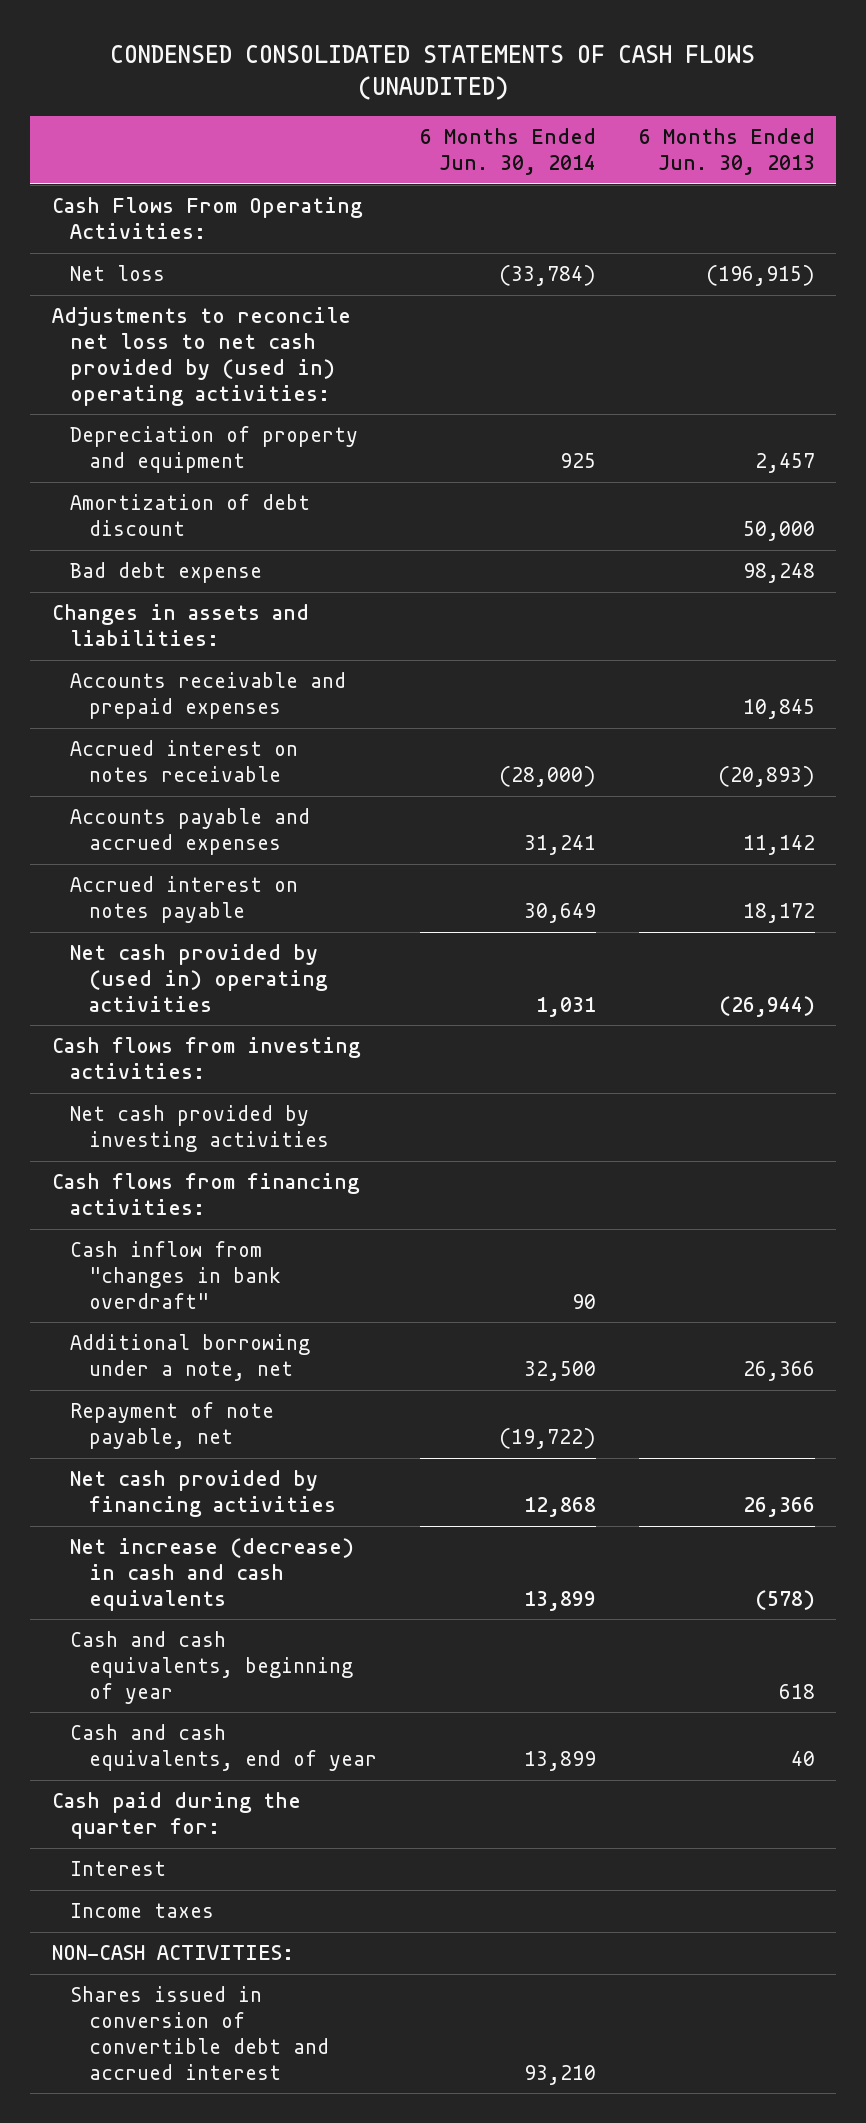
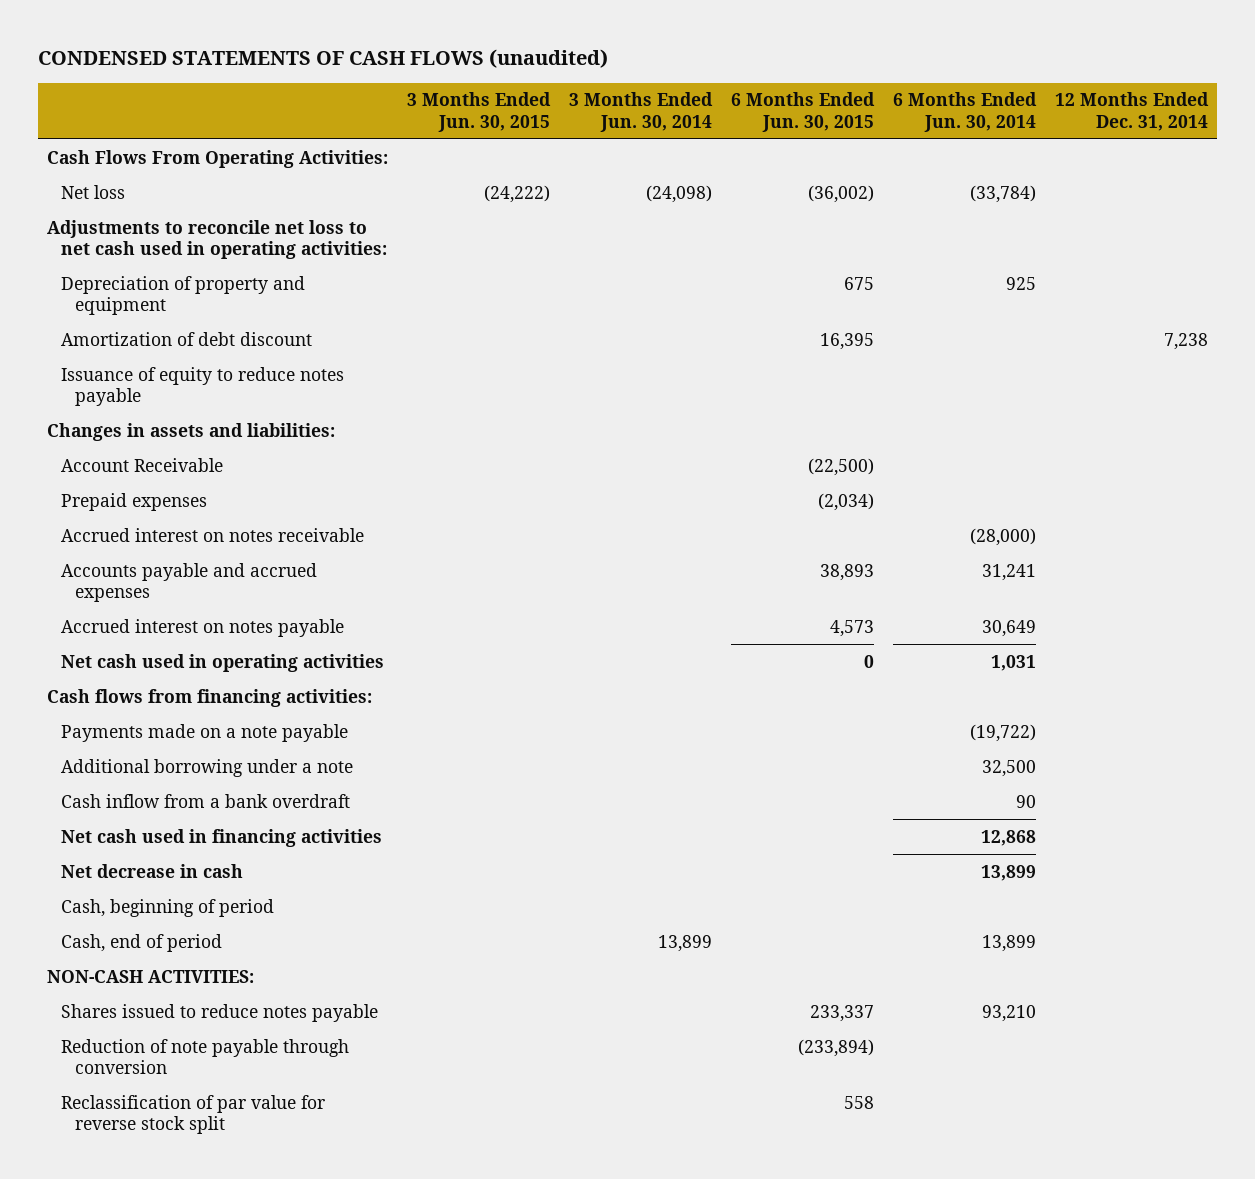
- CONDENSED CONSOLIDATED STATEMENTS OF CASH FLOWS (UNAUDITED)
+ CONDENSED STATEMENTS OF CASH FLOWS (unaudited)
- | 6 Months Ended Jun. 30, 2014 | 6 Months Ended Jun. 30, 2013
+ | 3 Months Ended Jun. 30, 2015 | 3 Months Ended Jun. 30, 2014 | 6 Months Ended Jun. 30, 2015 | 6 Months Ended Jun. 30, 2014 | 12 Months Ended Dec. 31, 2014
- Adjustments to reconcile net loss to net cash provided by (used in) operating activities:
+ Adjustments to reconcile net loss to net cash used in operating activities:
- Bad debt expense | | 98,248
+ Issuance of equity to reduce notes payable
- Accounts receivable and prepaid expenses | | 10,845
+ Account Receivable | | | (22,500) | |
+ Prepaid expenses | | | (2,034) | |
- Net cash provided by (used in) operating activities | 1,031 | (26,944)
- Cash flows from investing activities:
- Net cash provided by investing activities
+ Net cash used in operating activities | | | 0 | 1,031 |
- Cash inflow from "changes in bank overdraft" | 90 |
- Additional borrowing under a note, net | 32,500 | 26,366
- Repayment of note payable, net | (19,722) |
- Net cash provided by financing activities | 12,868 | 26,366
- Net increase (decrease) in cash and cash equivalents | 13,899 | (578)
- Cash and cash equivalents, beginning of year | | 618
- Cash and cash equivalents, end of year | 13,899 | 40
- Cash paid during the quarter for:
- Interest
- Income taxes
+ Payments made on a note payable | | | | (19,722) |
+ Additional borrowing under a note | | | | 32,500 |
+ Cash inflow from a bank overdraft | | | | 90 |
+ Net cash used in financing activities | | | | 12,868 |
+ Net decrease in cash | | | | 13,899 |
+ Cash, beginning of period
+ Cash, end of period | | 13,899 | | 13,899 |
- Shares issued in conversion of convertible debt and accrued interest | 93,210 |
+ Shares issued to reduce notes payable | | | 233,337 | 93,210 |
+ Reduction of note payable through conversion | | | (233,894) | |
+ Reclassification of par value for reverse stock split | | | 558 | |

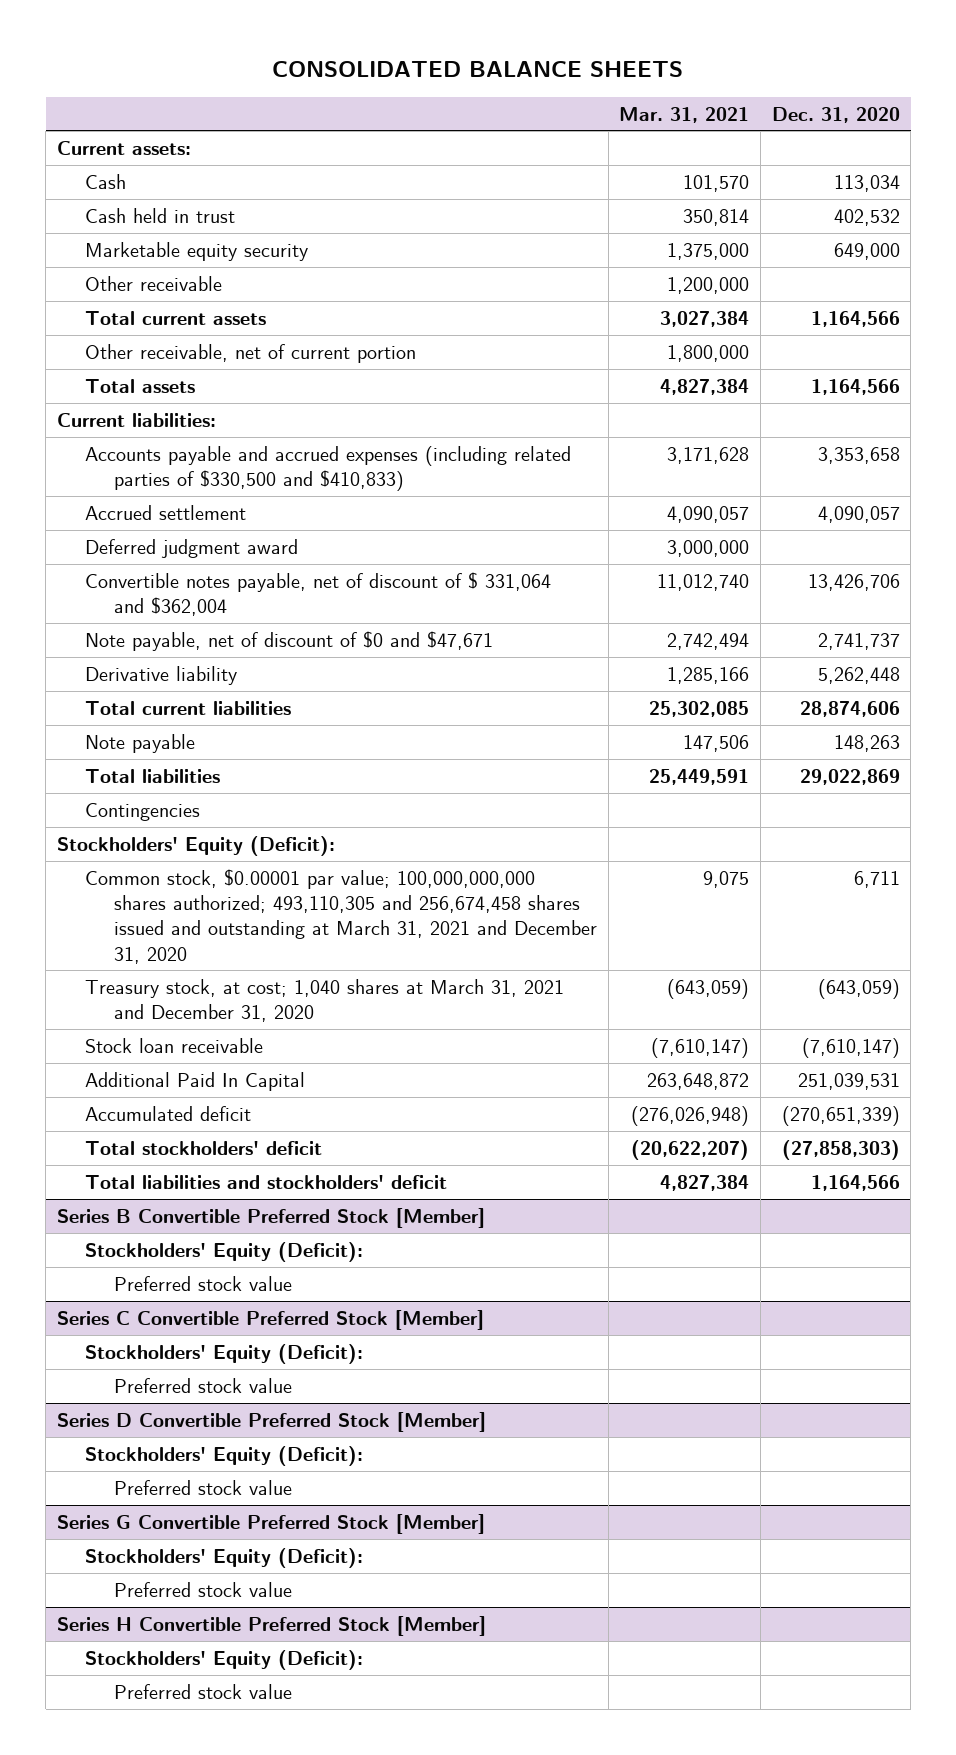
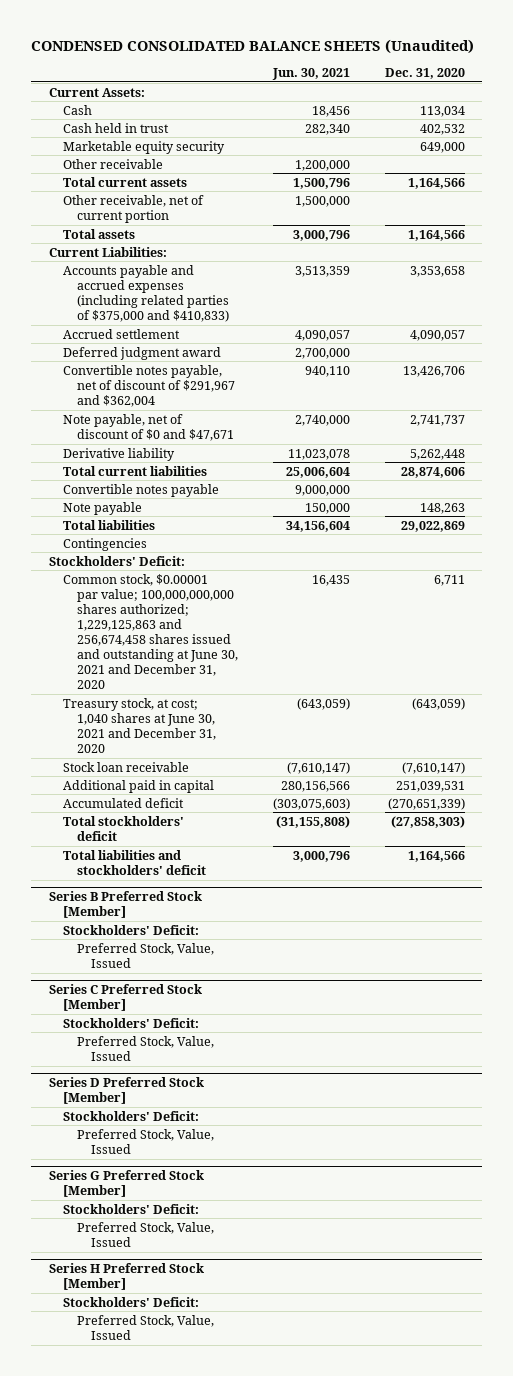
- CONSOLIDATED BALANCE SHEETS
+ CONDENSED CONSOLIDATED BALANCE SHEETS (Unaudited)
- | Mar. 31, 2021 | Dec. 31, 2020
+ | Jun. 30, 2021 | Dec. 31, 2020
- Current assets:
+ Current Assets:
- Current liabilities:
- Accounts payable and accrued expenses (including related parties of $330,500 and $410,833) | 3,171,628 | 3,353,658
+ Current Liabilities:
+ Accounts payable and accrued expenses (including related parties of $375,000 and $410,833) | 3,513,359 | 3,353,658
- Convertible notes payable, net of discount of $ 331,064 and $362,004 | 11,012,740 | 13,426,706
+ Convertible notes payable, net of discount of $291,967 and $362,004 | 940,110 | 13,426,706
+ Convertible notes payable | 9,000,000 |
- Stockholders' Equity (Deficit):
- Common stock, $0.00001 par value; 100,000,000,000 shares authorized; 493,110,305 and 256,674,458 shares issued and outstanding at March 31, 2021 and December 31, 2020 | 9,075 | 6,711
- Treasury stock, at cost; 1,040 shares at March 31, 2021 and December 31, 2020 | (643,059) | (643,059)
+ Stockholders' Deficit:
+ Common stock, $0.00001 par value; 100,000,000,000 shares authorized; 1,229,125,863 and 256,674,458 shares issued and outstanding at June 30, 2021 and December 31, 2020 | 16,435 | 6,711
+ Treasury stock, at cost; 1,040 shares at June 30, 2021 and December 31, 2020 | (643,059) | (643,059)
- Additional Paid In Capital | 263,648,872 | 251,039,531
+ Additional paid in capital | 280,156,566 | 251,039,531
- Series B Convertible Preferred Stock [Member]
- Stockholders' Equity (Deficit):
- Preferred stock value
- Series C Convertible Preferred Stock [Member]
- Stockholders' Equity (Deficit):
- Preferred stock value
- Series D Convertible Preferred Stock [Member]
- Stockholders' Equity (Deficit):
- Preferred stock value
- Series G Convertible Preferred Stock [Member]
- Stockholders' Equity (Deficit):
- Preferred stock value
- Series H Convertible Preferred Stock [Member]
- Stockholders' Equity (Deficit):
- Preferred stock value
+ Series B Preferred Stock [Member]
+ Stockholders' Deficit:
+ Preferred Stock, Value, Issued
+ Series C Preferred Stock [Member]
+ Stockholders' Deficit:
+ Preferred Stock, Value, Issued
+ Series D Preferred Stock [Member]
+ Stockholders' Deficit:
+ Preferred Stock, Value, Issued
+ Series G Preferred Stock [Member]
+ Stockholders' Deficit:
+ Preferred Stock, Value, Issued
+ Series H Preferred Stock [Member]
+ Stockholders' Deficit:
+ Preferred Stock, Value, Issued

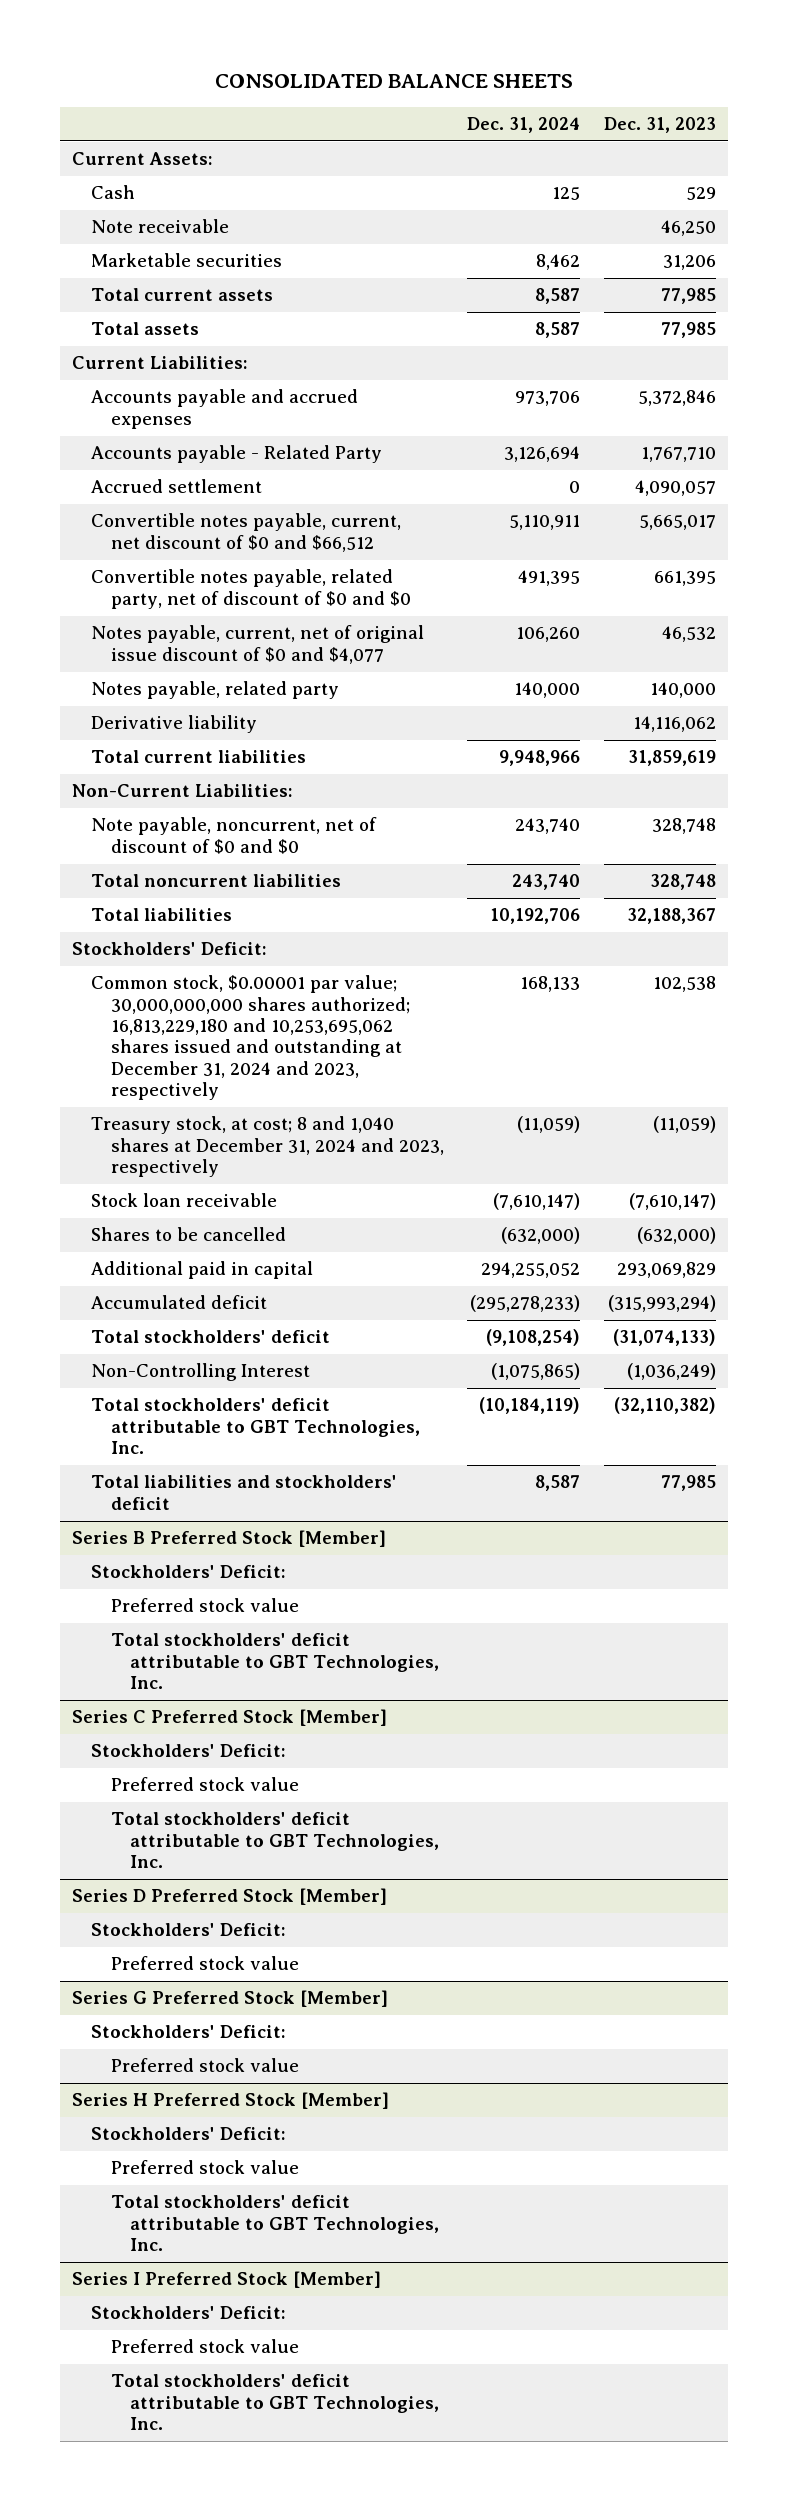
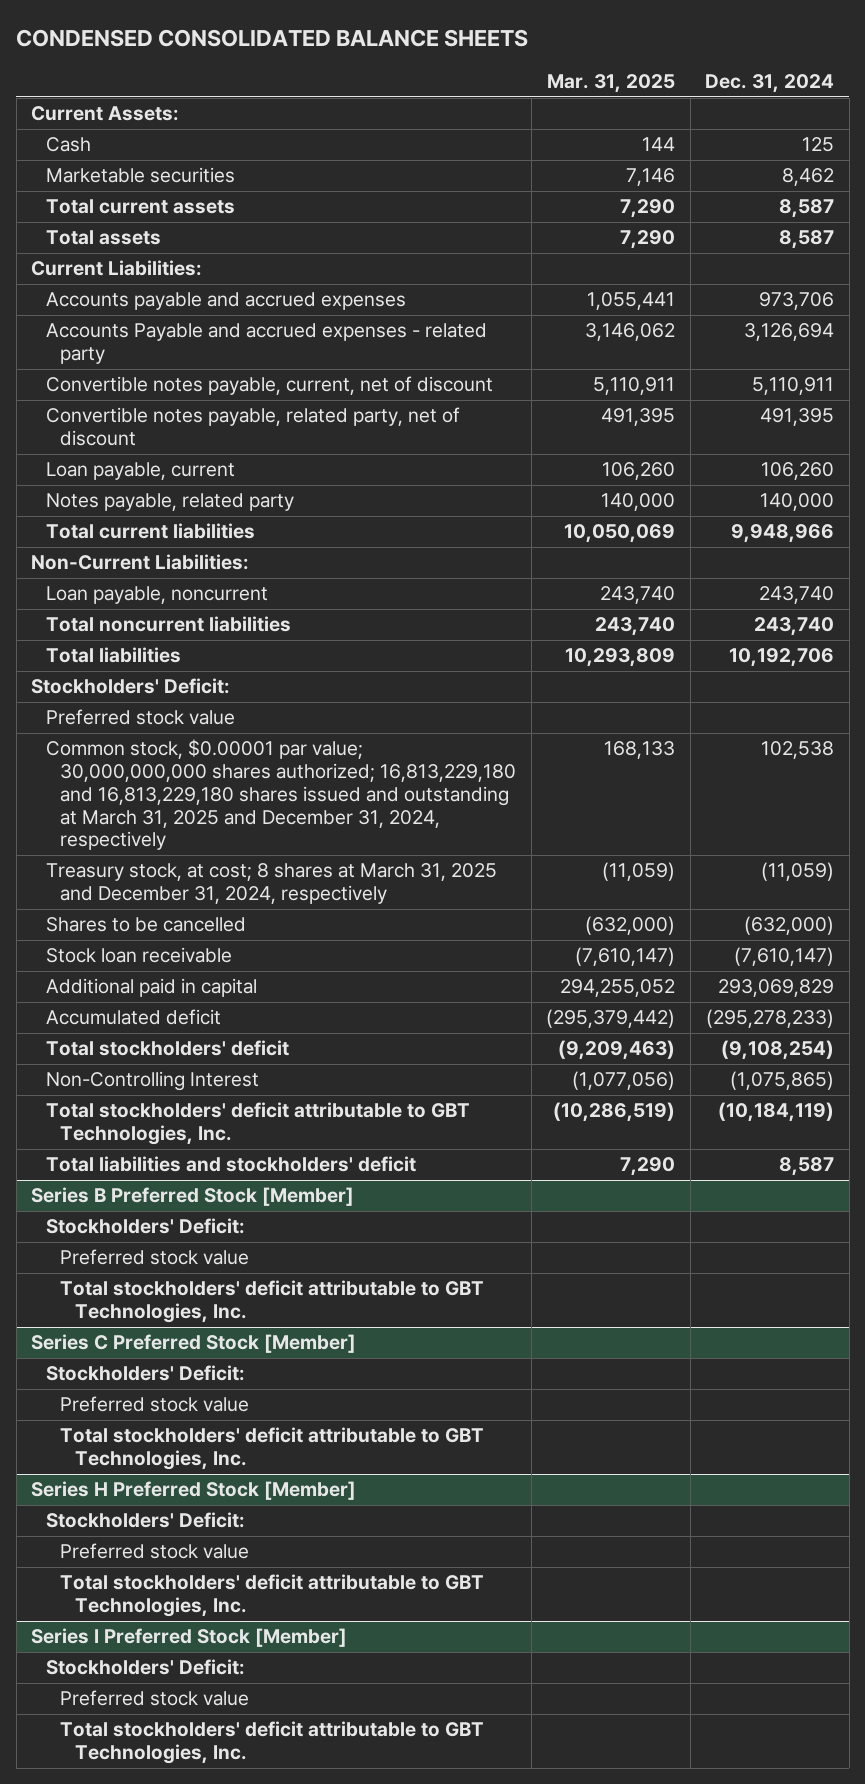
- CONSOLIDATED BALANCE SHEETS
+ CONDENSED CONSOLIDATED BALANCE SHEETS
- | Dec. 31, 2024 | Dec. 31, 2023
+ | Mar. 31, 2025 | Dec. 31, 2024
- Note receivable | | 46,250
- Accounts payable - Related Party | 3,126,694 | 1,767,710
- Accrued settlement | 0 | 4,090,057
- Convertible notes payable, current, net discount of $0 and $66,512 | 5,110,911 | 5,665,017
- Convertible notes payable, related party, net of discount of $0 and $0 | 491,395 | 661,395
- Notes payable, current, net of original issue discount of $0 and $4,077 | 106,260 | 46,532
+ Accounts Payable and accrued expenses - related party | 3,146,062 | 3,126,694
+ Convertible notes payable, current, net of discount | 5,110,911 | 5,110,911
+ Convertible notes payable, related party, net of discount | 491,395 | 491,395
+ Loan payable, current | 106,260 | 106,260
- Derivative liability | | 14,116,062
- Note payable, noncurrent, net of discount of $0 and $0 | 243,740 | 328,748
+ Loan payable, noncurrent | 243,740 | 243,740
- Common stock, $0.00001 par value; 30,000,000,000 shares authorized; 16,813,229,180 and 10,253,695,062 shares issued and outstanding at December 31, 2024 and 2023, respectively | 168,133 | 102,538
- Treasury stock, at cost; 8 and 1,040 shares at December 31, 2024 and 2023, respectively | (11,059) | (11,059)
+ Preferred stock value
+ Common stock, $0.00001 par value; 30,000,000,000 shares authorized; 16,813,229,180 and 16,813,229,180 shares issued and outstanding at March 31, 2025 and December 31, 2024, respectively | 168,133 | 102,538
+ Treasury stock, at cost; 8 shares at March 31, 2025 and December 31, 2024, respectively | (11,059) | (11,059)
- Additional paid in capital | 294,255,052 | 293,069,829
moved down: Stock loan receivable | (7,610,147) | (7,610,147)
+ Additional paid in capital | 294,255,052 | 293,069,829
- Series D Preferred Stock [Member]
- Stockholders' Deficit:
- Preferred stock value
- Series G Preferred Stock [Member]
- Stockholders' Deficit:
- Preferred stock value

